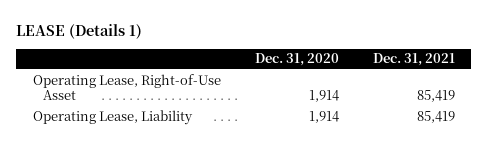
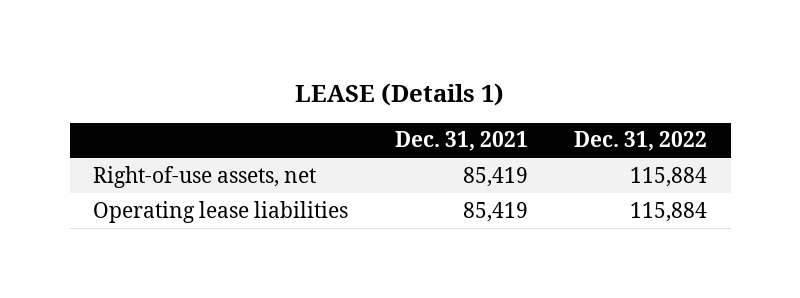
- | Dec. 31, 2020 | Dec. 31, 2021
+ | Dec. 31, 2021 | Dec. 31, 2022
- Operating Lease, Right-of-Use Asset | 1,914 | 85,419
- Operating Lease, Liability | 1,914 | 85,419
+ Right-of-use assets, net | 85,419 | 115,884
+ Operating lease liabilities | 85,419 | 115,884

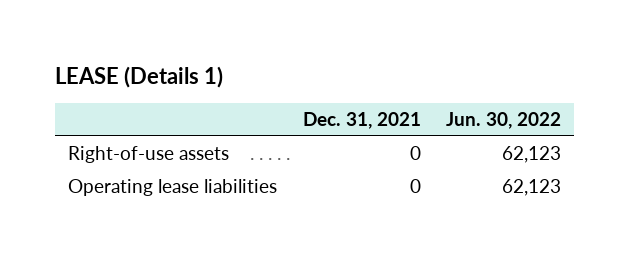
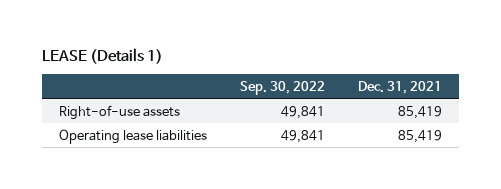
- | Dec. 31, 2021 | Jun. 30, 2022
+ | Sep. 30, 2022 | Dec. 31, 2021
- Right-of-use assets | 0 | 62,123
- Operating lease liabilities | 0 | 62,123
+ Right-of-use assets | 49,841 | 85,419
+ Operating lease liabilities | 49,841 | 85,419

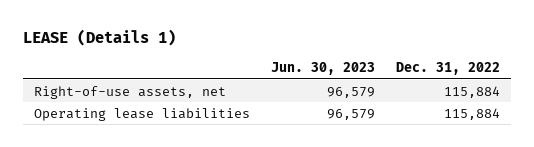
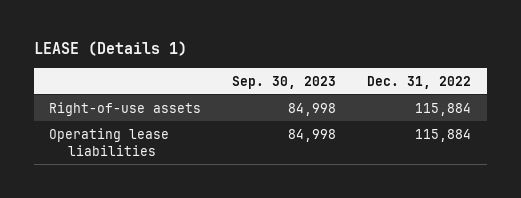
- | Jun. 30, 2023 | Dec. 31, 2022
+ | Sep. 30, 2023 | Dec. 31, 2022
- Right-of-use assets, net | 96,579 | 115,884
+ Right-of-use assets | 84,998 | 115,884

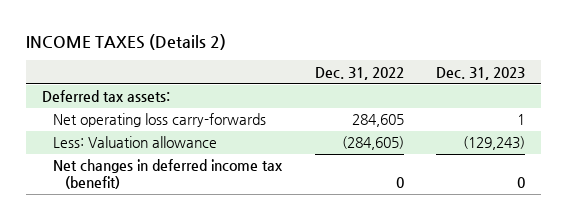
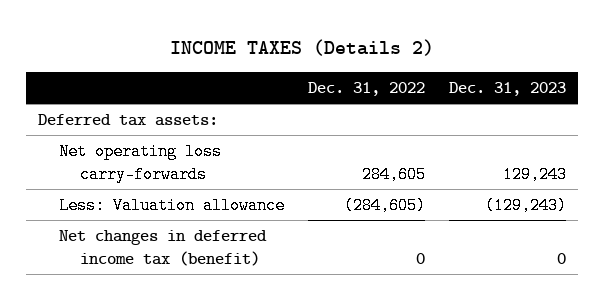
- Net operating loss carry-forwards | 284,605 | 1
+ Net operating loss carry-forwards | 284,605 | 129,243

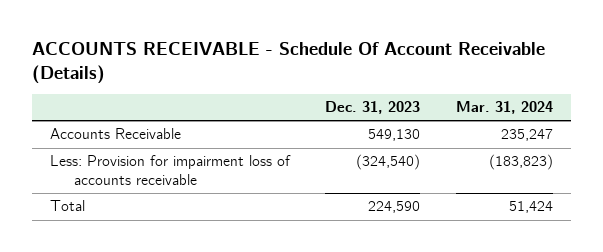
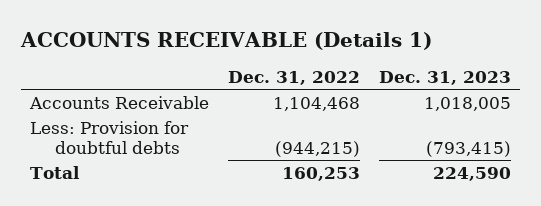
- ACCOUNTS RECEIVABLE - Schedule Of Account Receivable (Details)
+ ACCOUNTS RECEIVABLE (Details 1)
- | Dec. 31, 2023 | Mar. 31, 2024
+ | Dec. 31, 2022 | Dec. 31, 2023
- Accounts Receivable | 549,130 | 235,247
- Less: Provision for impairment loss of accounts receivable | (324,540) | (183,823)
+ Accounts Receivable | 1,104,468 | 1,018,005
+ Less: Provision for doubtful debts | (944,215) | (793,415)

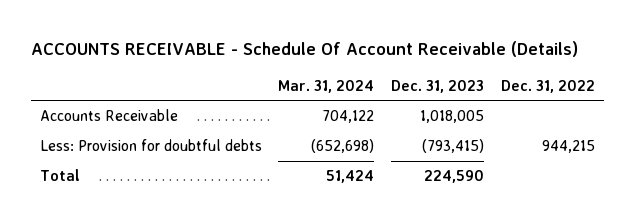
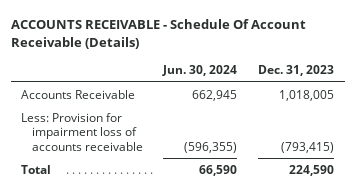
- | Mar. 31, 2024 | Dec. 31, 2023 | Dec. 31, 2022
+ | Jun. 30, 2024 | Dec. 31, 2023
- Less: Provision for doubtful debts | (652,698) | (793,415) | 944,215
+ Less: Provision for impairment loss of accounts receivable | (596,355) | (793,415)

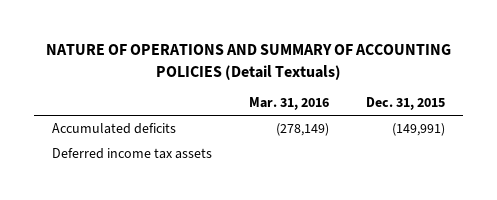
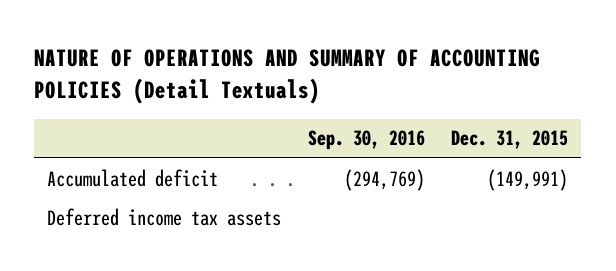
- | Mar. 31, 2016 | Dec. 31, 2015
+ | Sep. 30, 2016 | Dec. 31, 2015
- Accumulated deficits | (278,149) | (149,991)
+ Accumulated deficit | (294,769) | (149,991)

